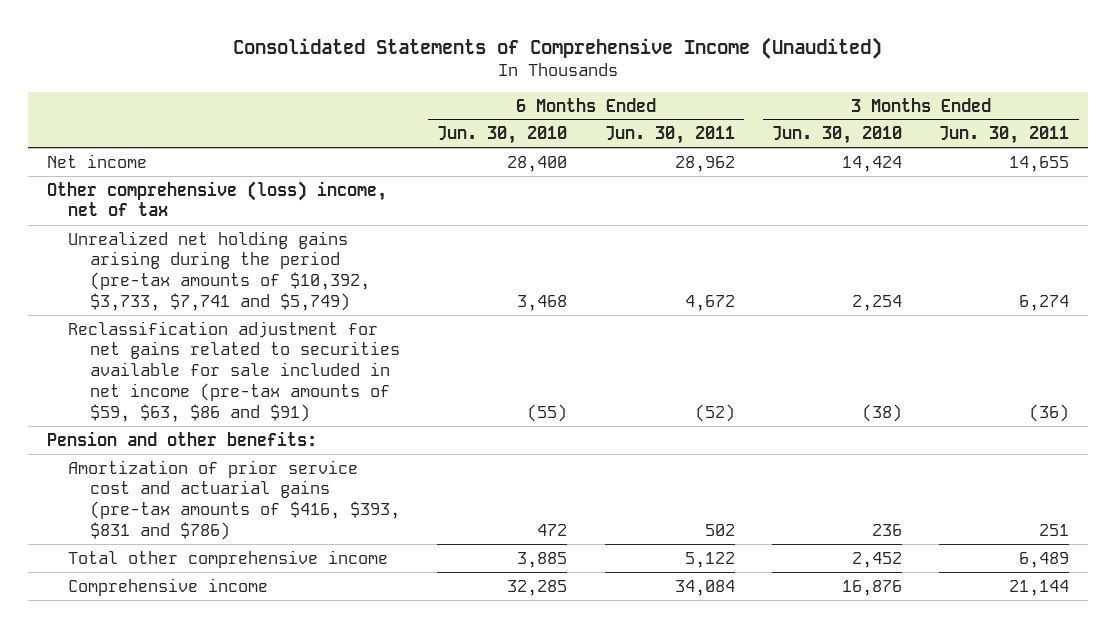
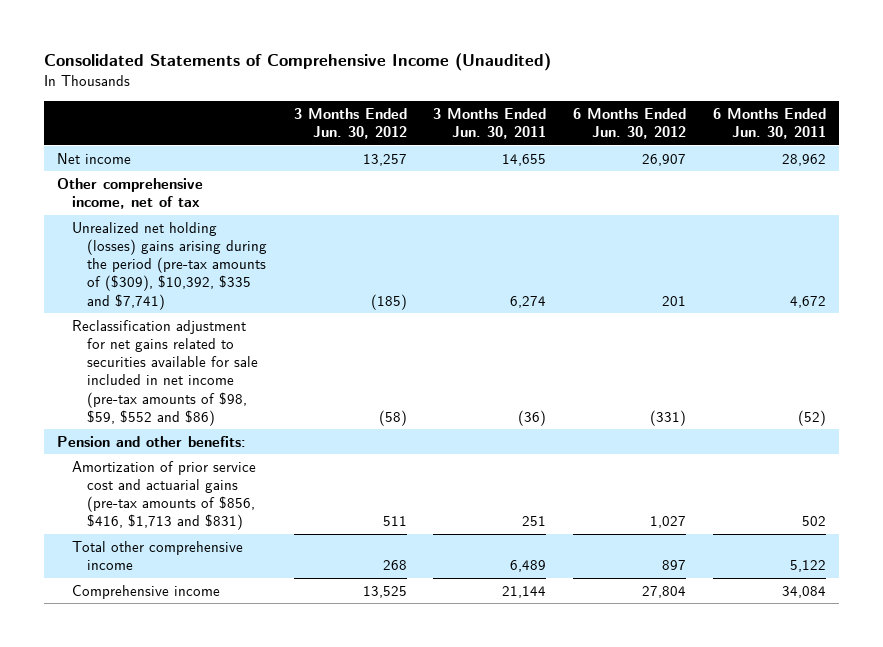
- | 6 Months Ended Jun. 30, 2010 | 6 Months Ended Jun. 30, 2011 | 3 Months Ended Jun. 30, 2010 | 3 Months Ended Jun. 30, 2011
+ | 3 Months Ended Jun. 30, 2012 | 3 Months Ended Jun. 30, 2011 | 6 Months Ended Jun. 30, 2012 | 6 Months Ended Jun. 30, 2011
- Other comprehensive (loss) income, net of tax
- Unrealized net holding gains arising during the period (pre-tax amounts of $10,392, $3,733, $7,741 and $5,749) | 3,468 | 4,672 | 2,254 | 6,274
- Reclassification adjustment for net gains related to securities available for sale included in net income (pre-tax amounts of $59, $63, $86 and $91) | (55) | (52) | (38) | (36)
+ Other comprehensive income, net of tax
+ Unrealized net holding (losses) gains arising during the period (pre-tax amounts of ($309), $10,392, $335 and $7,741) | (185) | 6,274 | 201 | 4,672
+ Reclassification adjustment for net gains related to securities available for sale included in net income (pre-tax amounts of $98, $59, $552 and $86) | (58) | (36) | (331) | (52)
- Amortization of prior service cost and actuarial gains (pre-tax amounts of $416, $393, $831 and $786) | 472 | 502 | 236 | 251
+ Amortization of prior service cost and actuarial gains (pre-tax amounts of $856, $416, $1,713 and $831) | 511 | 251 | 1,027 | 502

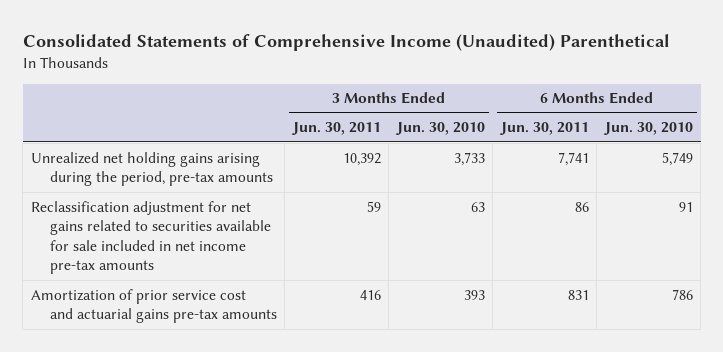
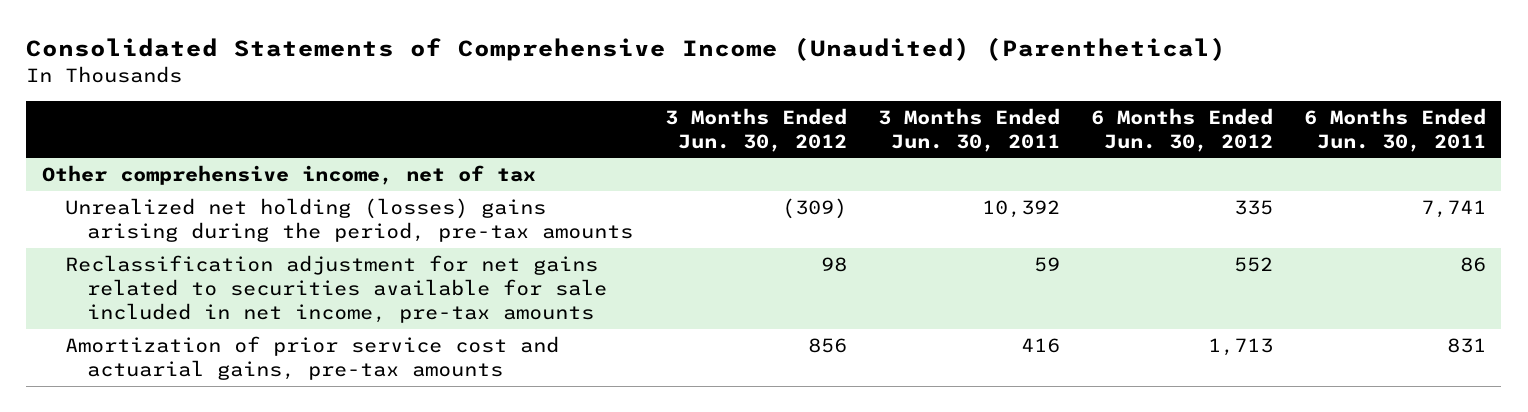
- Consolidated Statements of Comprehensive Income (Unaudited) Parenthetical
+ Consolidated Statements of Comprehensive Income (Unaudited) (Parenthetical)
- | 3 Months Ended Jun. 30, 2011 | 3 Months Ended Jun. 30, 2010 | 6 Months Ended Jun. 30, 2011 | 6 Months Ended Jun. 30, 2010
+ | 3 Months Ended Jun. 30, 2012 | 3 Months Ended Jun. 30, 2011 | 6 Months Ended Jun. 30, 2012 | 6 Months Ended Jun. 30, 2011
- Unrealized net holding gains arising during the period, pre-tax amounts | 10,392 | 3,733 | 7,741 | 5,749
- Reclassification adjustment for net gains related to securities available for sale included in net income pre-tax amounts | 59 | 63 | 86 | 91
- Amortization of prior service cost and actuarial gains pre-tax amounts | 416 | 393 | 831 | 786
+ Other comprehensive income, net of tax
+ Unrealized net holding (losses) gains arising during the period, pre-tax amounts | (309) | 10,392 | 335 | 7,741
+ Reclassification adjustment for net gains related to securities available for sale included in net income, pre-tax amounts | 98 | 59 | 552 | 86
+ Amortization of prior service cost and actuarial gains, pre-tax amounts | 856 | 416 | 1,713 | 831

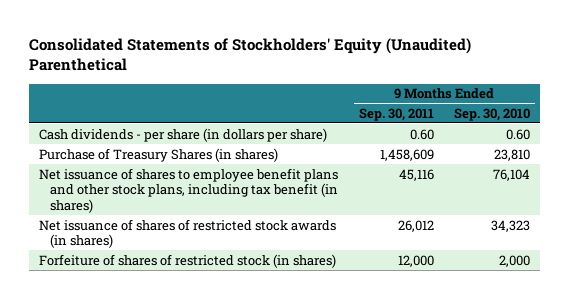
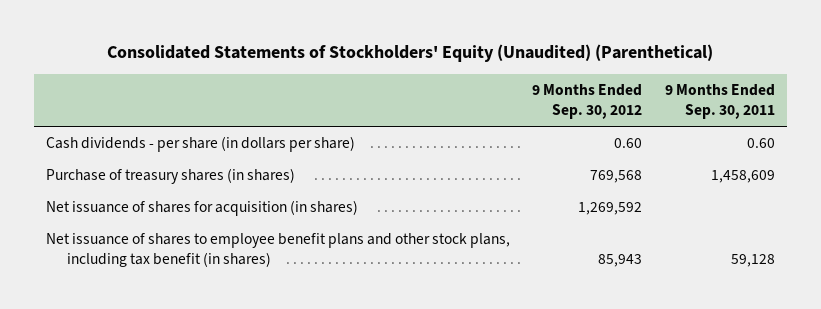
- Consolidated Statements of Stockholders' Equity (Unaudited) Parenthetical
+ Consolidated Statements of Stockholders' Equity (Unaudited) (Parenthetical)
- | 9 Months Ended Sep. 30, 2011 | 9 Months Ended Sep. 30, 2010
+ | 9 Months Ended Sep. 30, 2012 | 9 Months Ended Sep. 30, 2011
- Purchase of Treasury Shares (in shares) | 1,458,609 | 23,810
- Net issuance of shares to employee benefit plans and other stock plans, including tax benefit (in shares) | 45,116 | 76,104
- Net issuance of shares of restricted stock awards (in shares) | 26,012 | 34,323
- Forfeiture of shares of restricted stock (in shares) | 12,000 | 2,000
+ Purchase of treasury shares (in shares) | 769,568 | 1,458,609
+ Net issuance of shares for acquisition (in shares) | 1,269,592 |
+ Net issuance of shares to employee benefit plans and other stock plans, including tax benefit (in shares) | 85,943 | 59,128

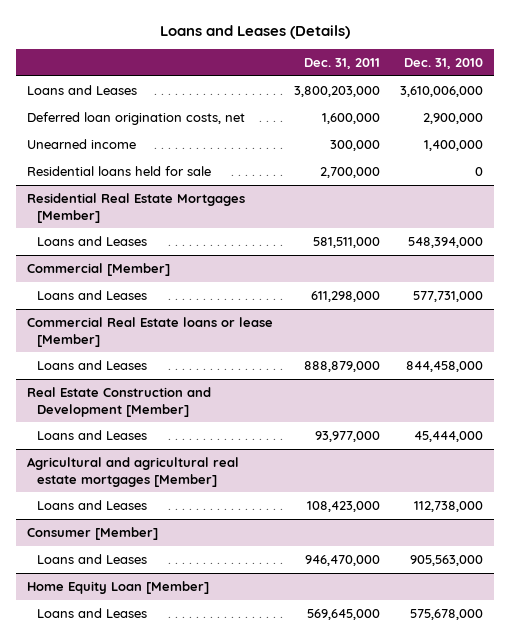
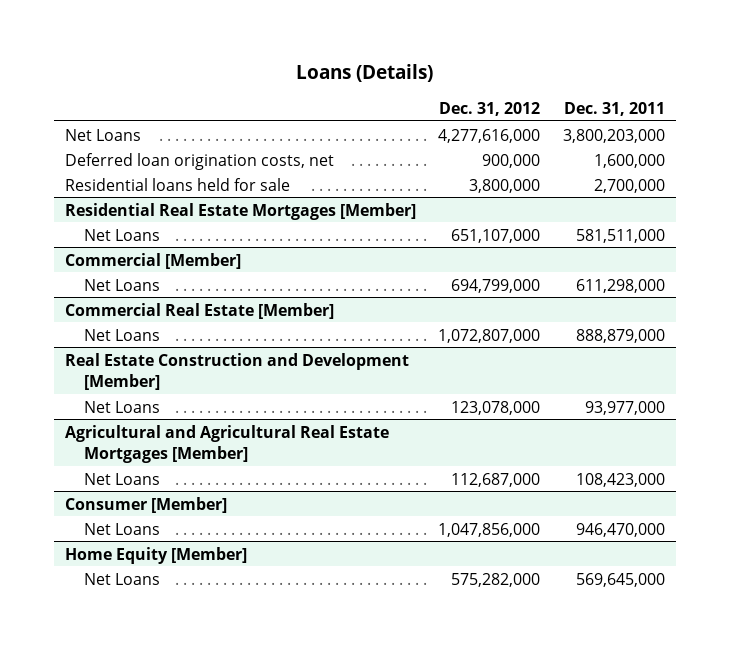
- Loans and Leases (Details)
+ Loans (Details)
- | Dec. 31, 2011 | Dec. 31, 2010
+ | Dec. 31, 2012 | Dec. 31, 2011
- Loans and Leases | 3,800,203,000 | 3,610,006,000
+ Net Loans | 4,277,616,000 | 3,800,203,000
- Unearned income | 300,000 | 1,400,000
@ Residential Real Estate Mortgages [Member]
- Loans and Leases | 581,511,000 | 548,394,000
+ Net Loans | 651,107,000 | 581,511,000
@ Commercial [Member]
- Loans and Leases | 611,298,000 | 577,731,000
- Commercial Real Estate loans or lease [Member]
- Loans and Leases | 888,879,000 | 844,458,000
@ Commercial [Member]
+ Net Loans | 694,799,000 | 611,298,000
+ Commercial Real Estate [Member]
+ Net Loans | 1,072,807,000 | 888,879,000
@ Real Estate Construction and Development [Member]
- Loans and Leases | 93,977,000 | 45,444,000
- Agricultural and agricultural real estate mortgages [Member]
- Loans and Leases | 108,423,000 | 112,738,000
@ Real Estate Construction and Development [Member]
+ Net Loans | 123,078,000 | 93,977,000
+ Agricultural and Agricultural Real Estate Mortgages [Member]
+ Net Loans | 112,687,000 | 108,423,000
@ Consumer [Member]
- Loans and Leases | 946,470,000 | 905,563,000
- Home Equity Loan [Member]
- Loans and Leases | 569,645,000 | 575,678,000
@ Consumer [Member]
+ Net Loans | 1,047,856,000 | 946,470,000
+ Home Equity [Member]
+ Net Loans | 575,282,000 | 569,645,000

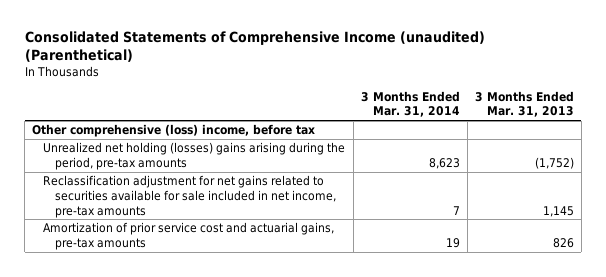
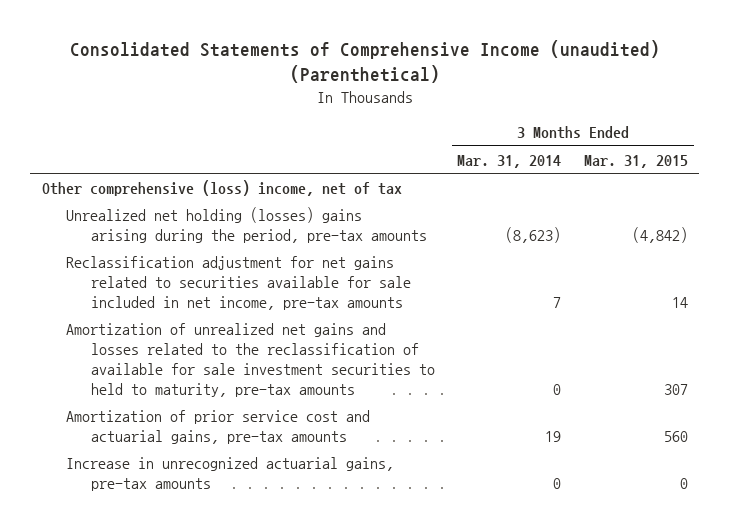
- | 3 Months Ended Mar. 31, 2014 | 3 Months Ended Mar. 31, 2013
+ | 3 Months Ended Mar. 31, 2014 | 3 Months Ended Mar. 31, 2015
- Other comprehensive (loss) income, before tax
- Unrealized net holding (losses) gains arising during the period, pre-tax amounts | 8,623 | (1,752)
+ Other comprehensive (loss) income, net of tax
+ Unrealized net holding (losses) gains arising during the period, pre-tax amounts | (8,623) | (4,842)
+ Amortization of unrealized net gains and losses related to the reclassification of available for sale investment securities to held to maturity, pre-tax amounts | 0 | 307
+ Increase in unrecognized actuarial gains, pre-tax amounts | 0 | 0

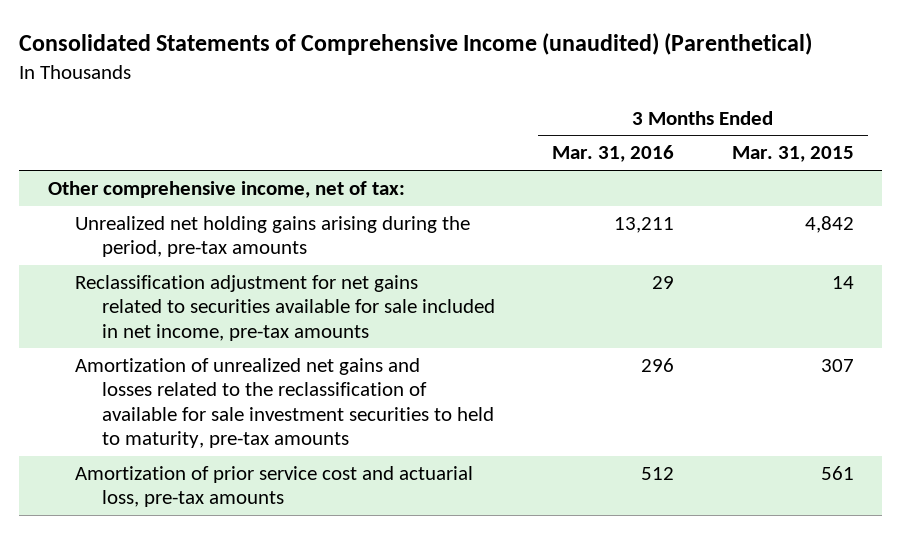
- | 3 Months Ended Mar. 31, 2014 | 3 Months Ended Mar. 31, 2015
+ | 3 Months Ended Mar. 31, 2016 | 3 Months Ended Mar. 31, 2015
- Other comprehensive (loss) income, net of tax
- Unrealized net holding (losses) gains arising during the period, pre-tax amounts | (8,623) | (4,842)
+ Other comprehensive income, net of tax:
+ Unrealized net holding gains arising during the period, pre-tax amounts | 13,211 | 4,842
- Amortization of prior service cost and actuarial gains, pre-tax amounts | 19 | 560
- Increase in unrecognized actuarial gains, pre-tax amounts | 0 | 0
+ Amortization of prior service cost and actuarial loss, pre-tax amounts | 512 | 561

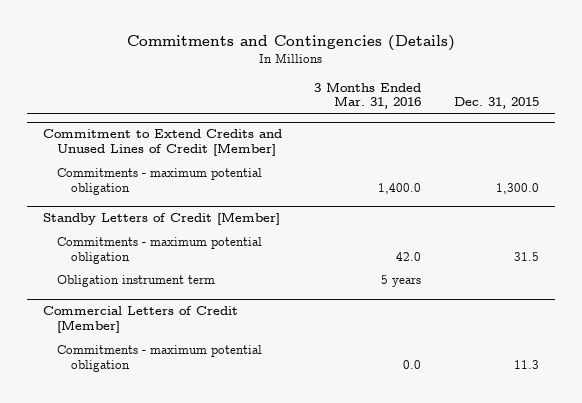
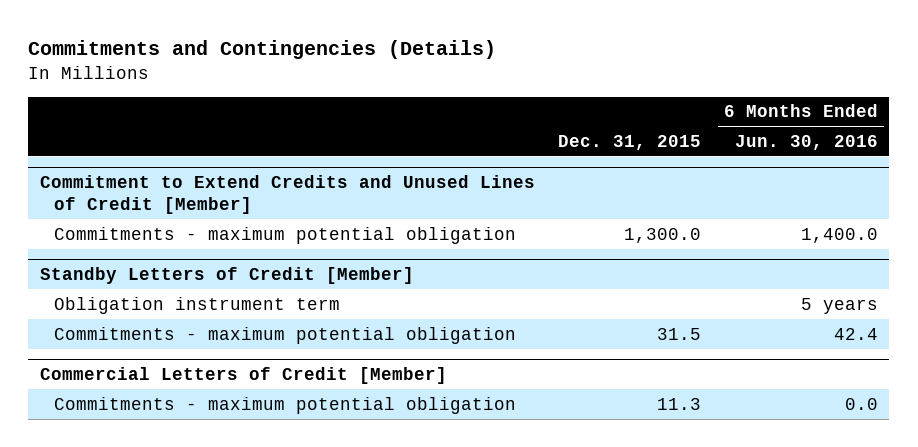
- | 3 Months Ended Mar. 31, 2016 | Dec. 31, 2015
+ | Dec. 31, 2015 | 6 Months Ended Jun. 30, 2016
@ Standby Letters of Credit [Member]
moved down: Commitments - maximum potential obligation | 31.5 | 42.4

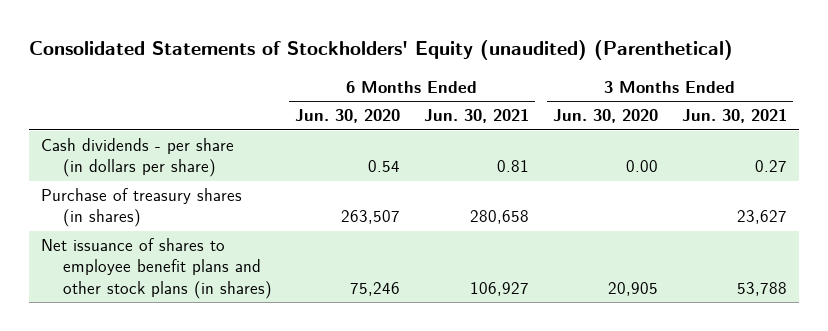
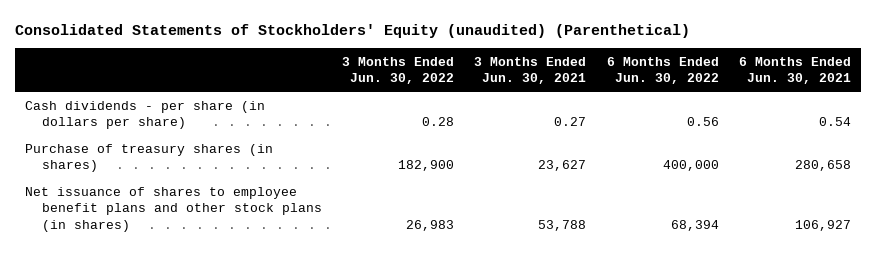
- | 6 Months Ended Jun. 30, 2020 | 6 Months Ended Jun. 30, 2021 | 3 Months Ended Jun. 30, 2020 | 3 Months Ended Jun. 30, 2021
+ | 3 Months Ended Jun. 30, 2022 | 3 Months Ended Jun. 30, 2021 | 6 Months Ended Jun. 30, 2022 | 6 Months Ended Jun. 30, 2021
- Cash dividends - per share (in dollars per share) | 0.54 | 0.81 | 0.00 | 0.27
+ Cash dividends - per share (in dollars per share) | 0.28 | 0.27 | 0.56 | 0.54

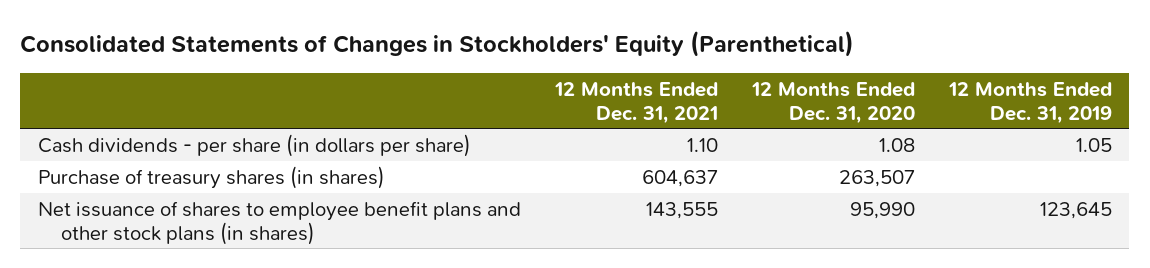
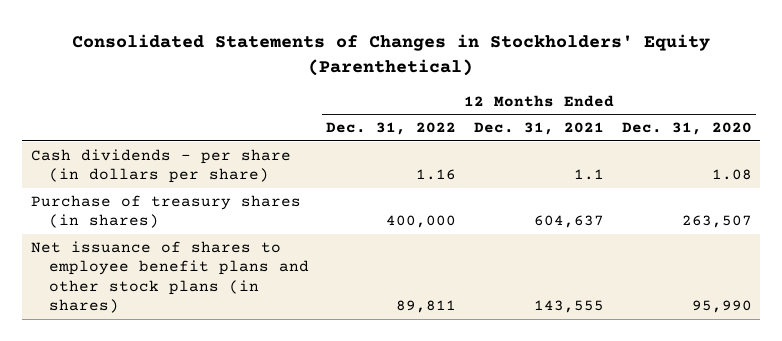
- | 12 Months Ended Dec. 31, 2021 | 12 Months Ended Dec. 31, 2020 | 12 Months Ended Dec. 31, 2019
+ | 12 Months Ended Dec. 31, 2022 | 12 Months Ended Dec. 31, 2021 | 12 Months Ended Dec. 31, 2020
- Cash dividends - per share (in dollars per share) | 1.10 | 1.08 | 1.05
+ Cash dividends - per share (in dollars per share) | 1.16 | 1.1 | 1.08

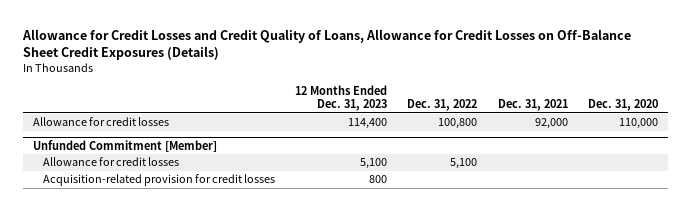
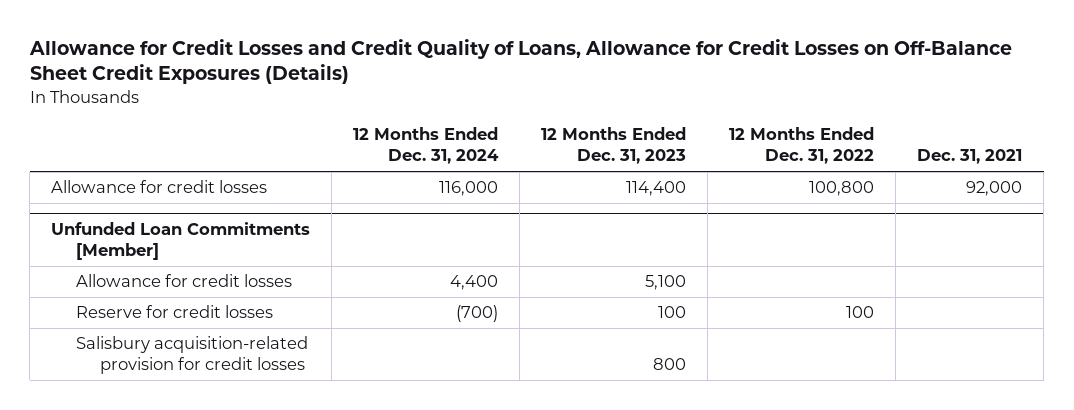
- | 12 Months Ended Dec. 31, 2023 | Dec. 31, 2022 | Dec. 31, 2021 | Dec. 31, 2020
+ | 12 Months Ended Dec. 31, 2024 | 12 Months Ended Dec. 31, 2023 | 12 Months Ended Dec. 31, 2022 | Dec. 31, 2021
- Unfunded Commitment [Member]
+ Unfunded Loan Commitments [Member]
- Acquisition-related provision for credit losses | 800 | | |
+ Reserve for credit losses | (700) | 100 | 100 |
+ Salisbury acquisition-related provision for credit losses | | 800 | |

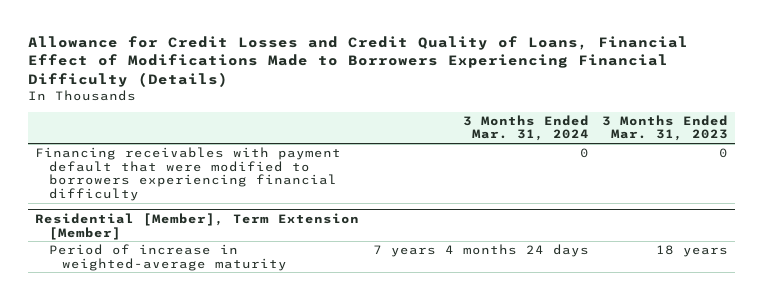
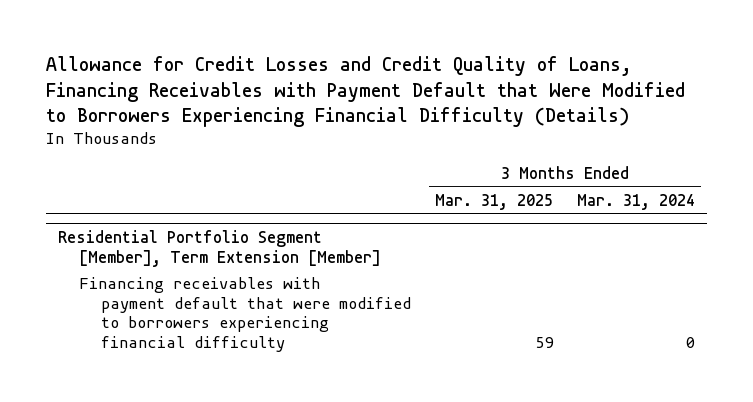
- Allowance for Credit Losses and Credit Quality of Loans, Financial Effect of Modifications Made to Borrowers Experiencing Financial Difficulty (Details)
+ Allowance for Credit Losses and Credit Quality of Loans, Financing Receivables with Payment Default that Were Modified to Borrowers Experiencing Financial Difficulty (Details)
- | 3 Months Ended Mar. 31, 2024 | 3 Months Ended Mar. 31, 2023
+ | 3 Months Ended Mar. 31, 2025 | 3 Months Ended Mar. 31, 2024
+ Residential Portfolio Segment [Member], Term Extension [Member]
- Residential [Member], Term Extension [Member]
- Period of increase in weighted-average maturity | 7 years 4 months 24 days | 18 years

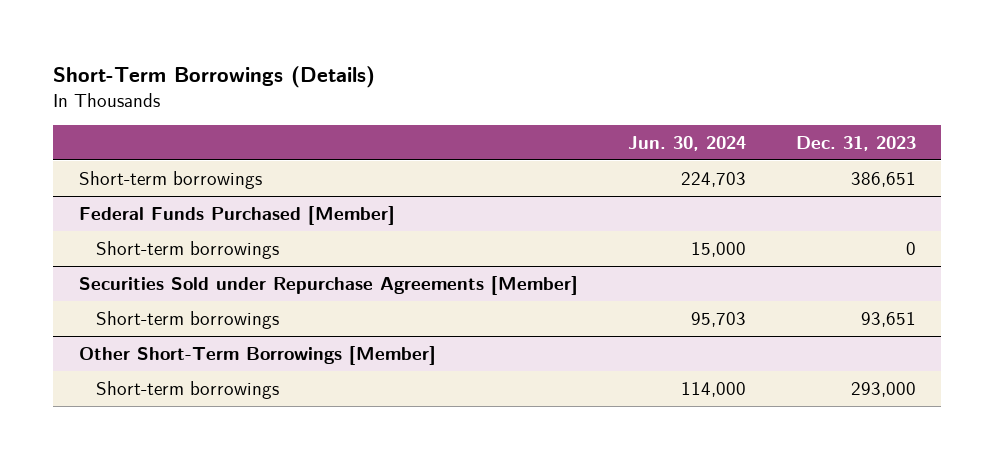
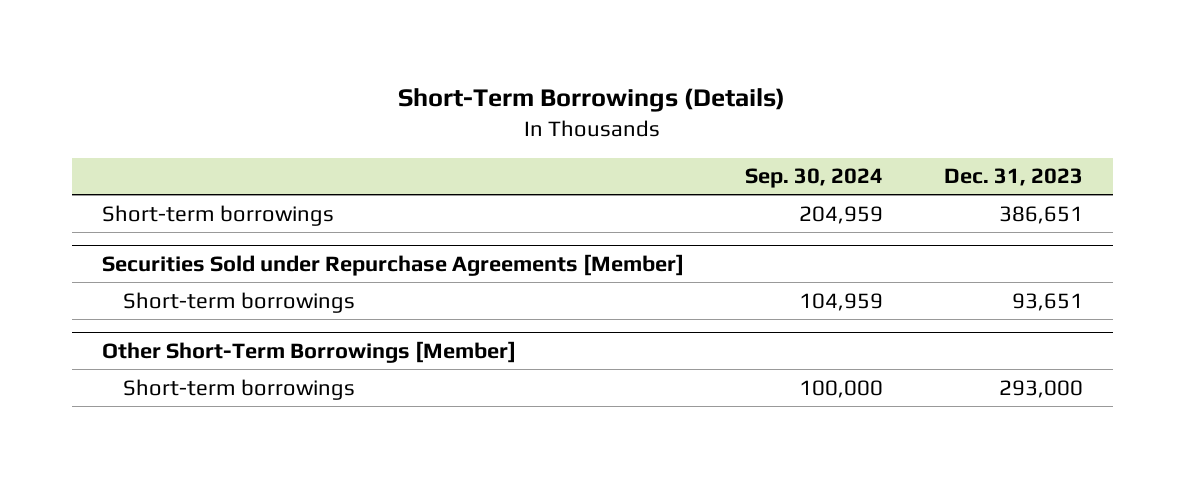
- | Jun. 30, 2024 | Dec. 31, 2023
+ | Sep. 30, 2024 | Dec. 31, 2023
- Federal Funds Purchased [Member]
- Short-term borrowings | 15,000 | 0

